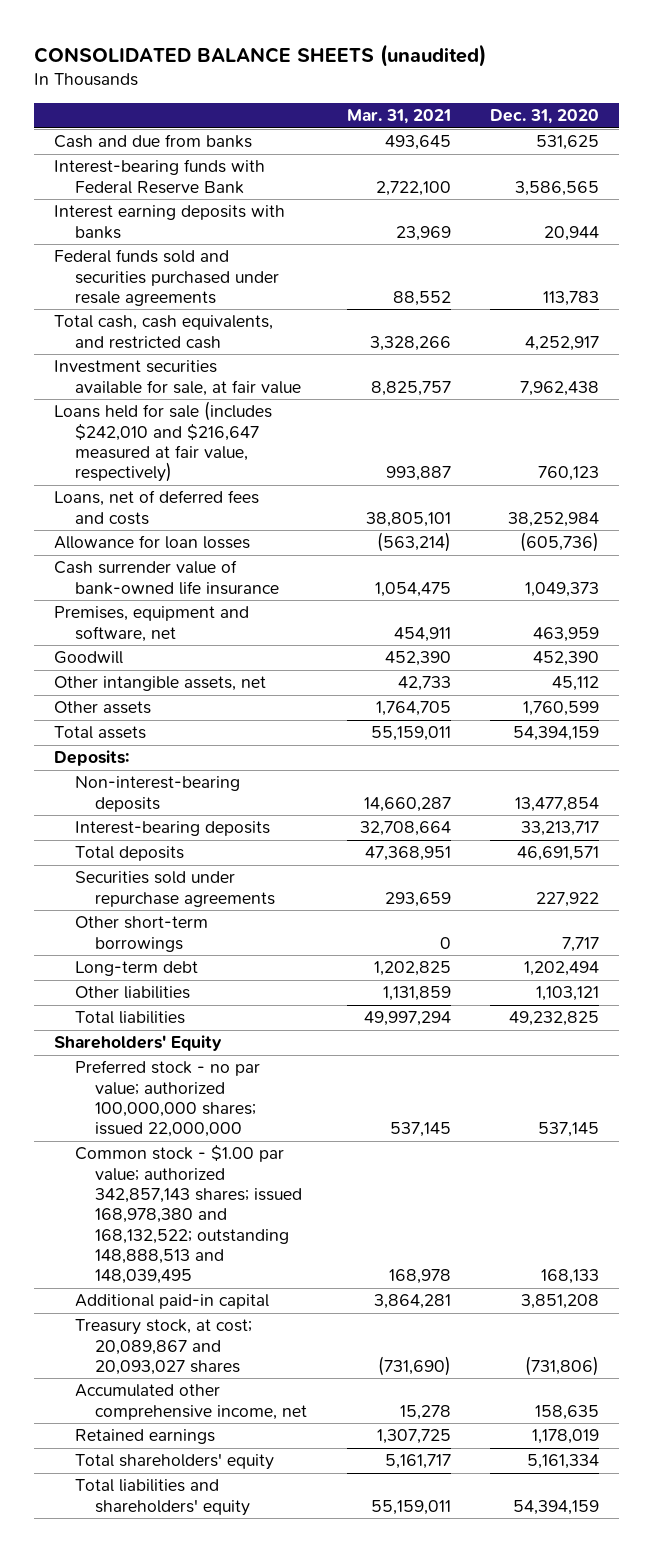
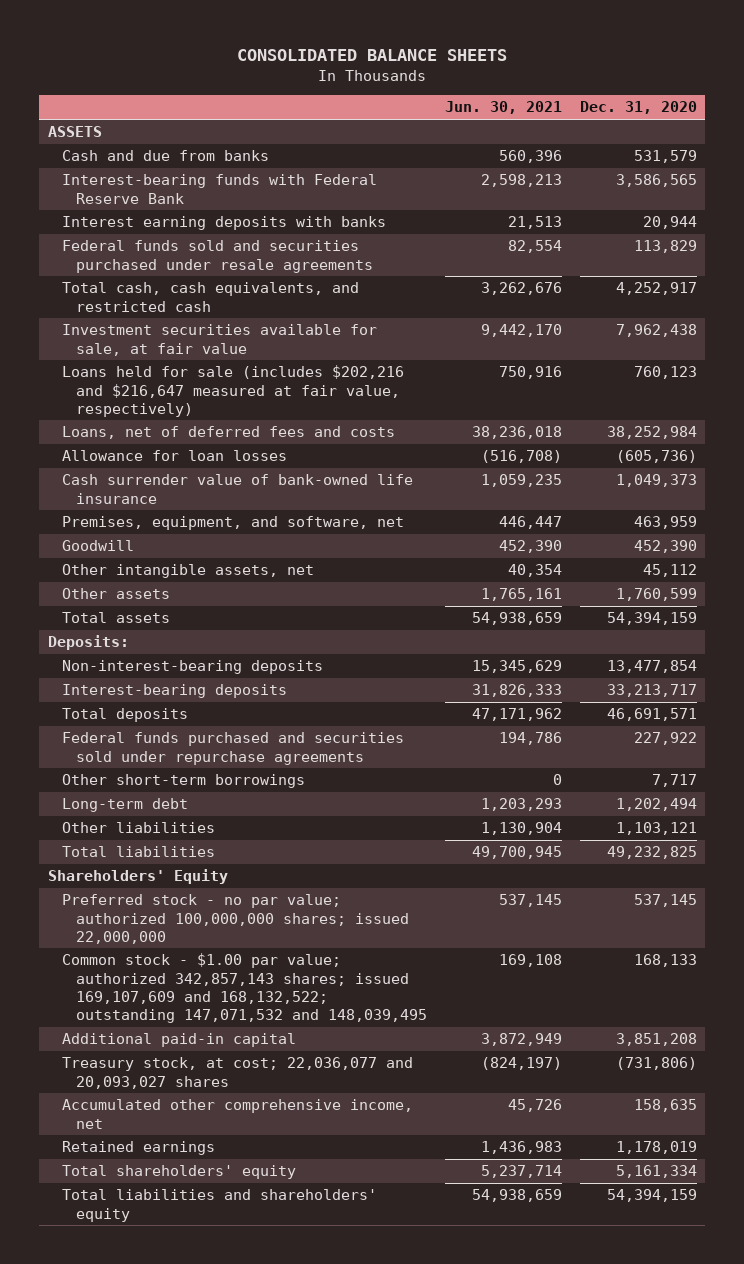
- CONSOLIDATED BALANCE SHEETS (unaudited)
+ CONSOLIDATED BALANCE SHEETS
- | Mar. 31, 2021 | Dec. 31, 2020
+ | Jun. 30, 2021 | Dec. 31, 2020
- Cash and due from banks | 493,645 | 531,625
+ ASSETS
+ Cash and due from banks | 560,396 | 531,579
- Federal funds sold and securities purchased under resale agreements | 88,552 | 113,783
+ Federal funds sold and securities purchased under resale agreements | 82,554 | 113,829
- Loans held for sale (includes $242,010 and $216,647 measured at fair value, respectively) | 993,887 | 760,123
+ Loans held for sale (includes $202,216 and $216,647 measured at fair value, respectively) | 750,916 | 760,123
- Premises, equipment and software, net | 454,911 | 463,959
+ Premises, equipment, and software, net | 446,447 | 463,959
- Securities sold under repurchase agreements | 293,659 | 227,922
+ Federal funds purchased and securities sold under repurchase agreements | 194,786 | 227,922
- Common stock - $1.00 par value; authorized 342,857,143 shares; issued 168,978,380 and 168,132,522; outstanding 148,888,513 and 148,039,495 | 168,978 | 168,133
+ Common stock - $1.00 par value; authorized 342,857,143 shares; issued 169,107,609 and 168,132,522; outstanding 147,071,532 and 148,039,495 | 169,108 | 168,133
- Treasury stock, at cost; 20,089,867 and 20,093,027 shares | (731,690) | (731,806)
+ Treasury stock, at cost; 22,036,077 and 20,093,027 shares | (824,197) | (731,806)

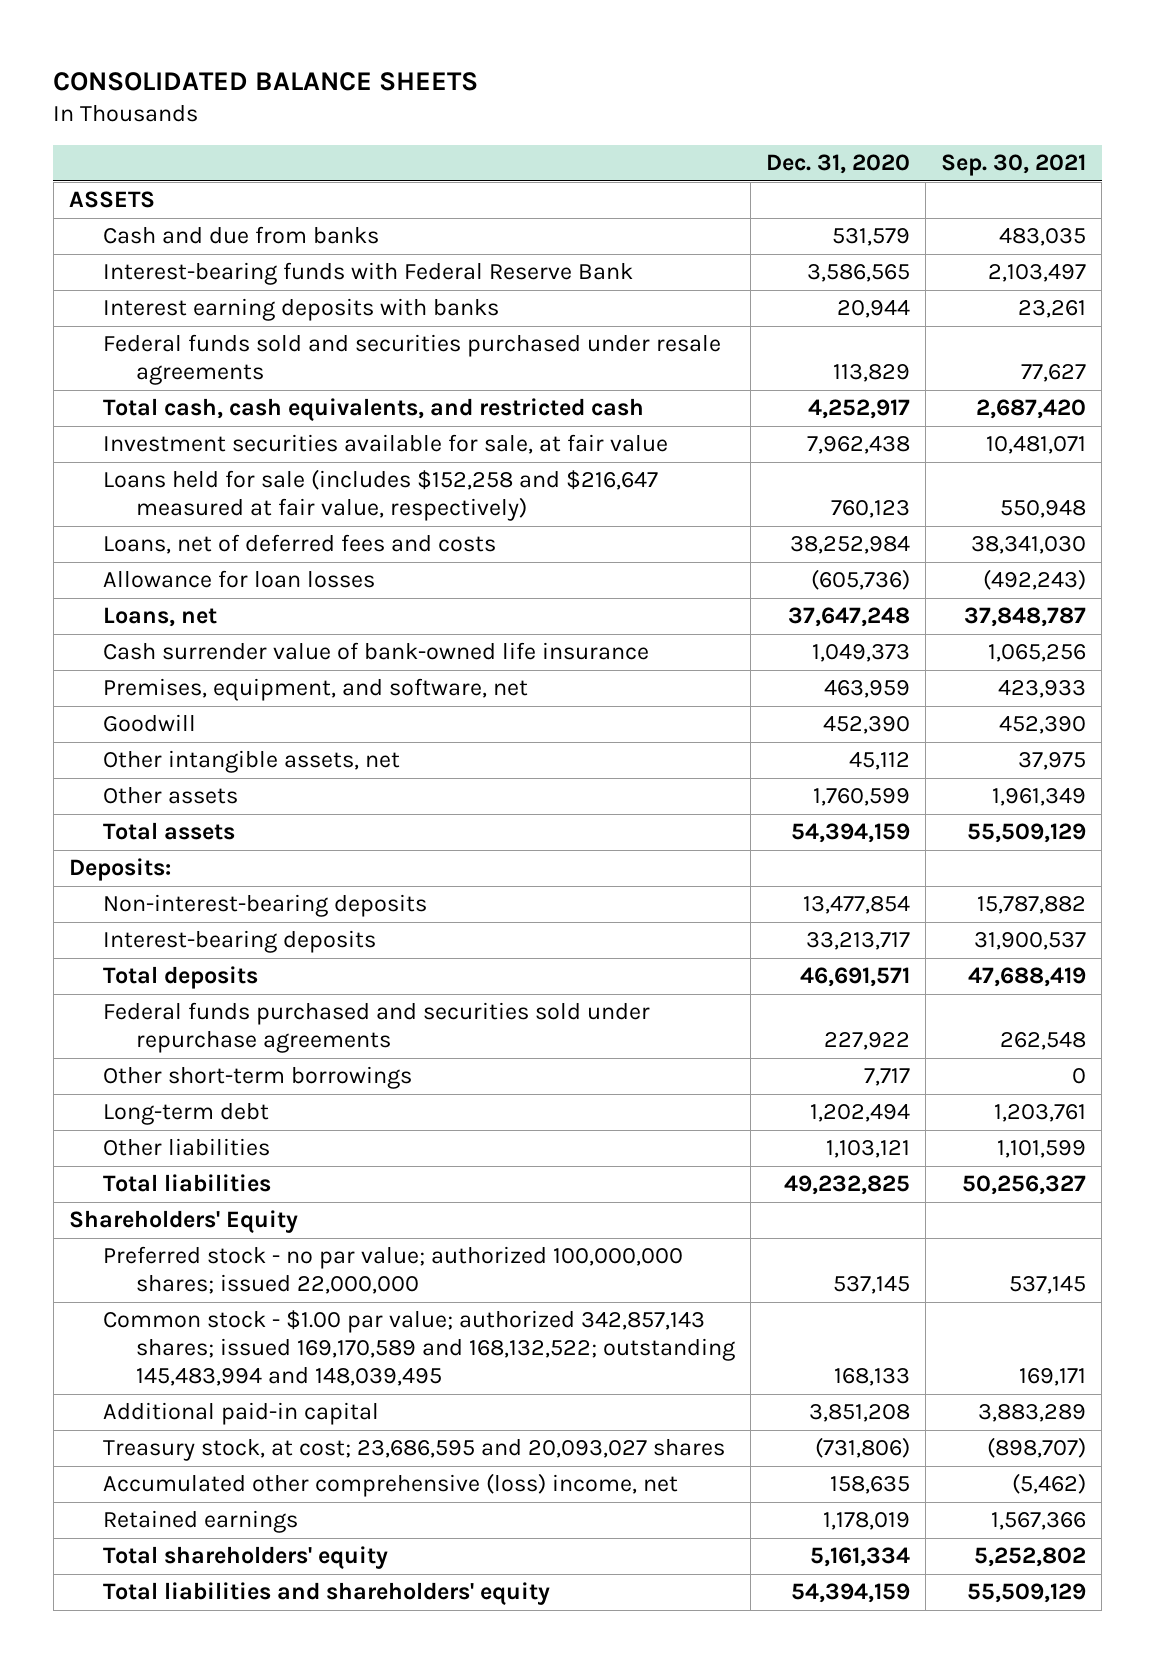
- | Jun. 30, 2021 | Dec. 31, 2020
+ | Dec. 31, 2020 | Sep. 30, 2021
- Loans held for sale (includes $202,216 and $216,647 measured at fair value, respectively) | 750,916 | 760,123
+ Loans held for sale (includes $152,258 and $216,647 measured at fair value, respectively) | 760,123 | 550,948
+ Loans, net | 37,647,248 | 37,848,787
- Common stock - $1.00 par value; authorized 342,857,143 shares; issued 169,107,609 and 168,132,522; outstanding 147,071,532 and 148,039,495 | 169,108 | 168,133
+ Common stock - $1.00 par value; authorized 342,857,143 shares; issued 169,170,589 and 168,132,522; outstanding 145,483,994 and 148,039,495 | 168,133 | 169,171
- Treasury stock, at cost; 22,036,077 and 20,093,027 shares | (824,197) | (731,806)
- Accumulated other comprehensive income, net | 45,726 | 158,635
+ Treasury stock, at cost; 23,686,595 and 20,093,027 shares | (731,806) | (898,707)
+ Accumulated other comprehensive (loss) income, net | 158,635 | (5,462)

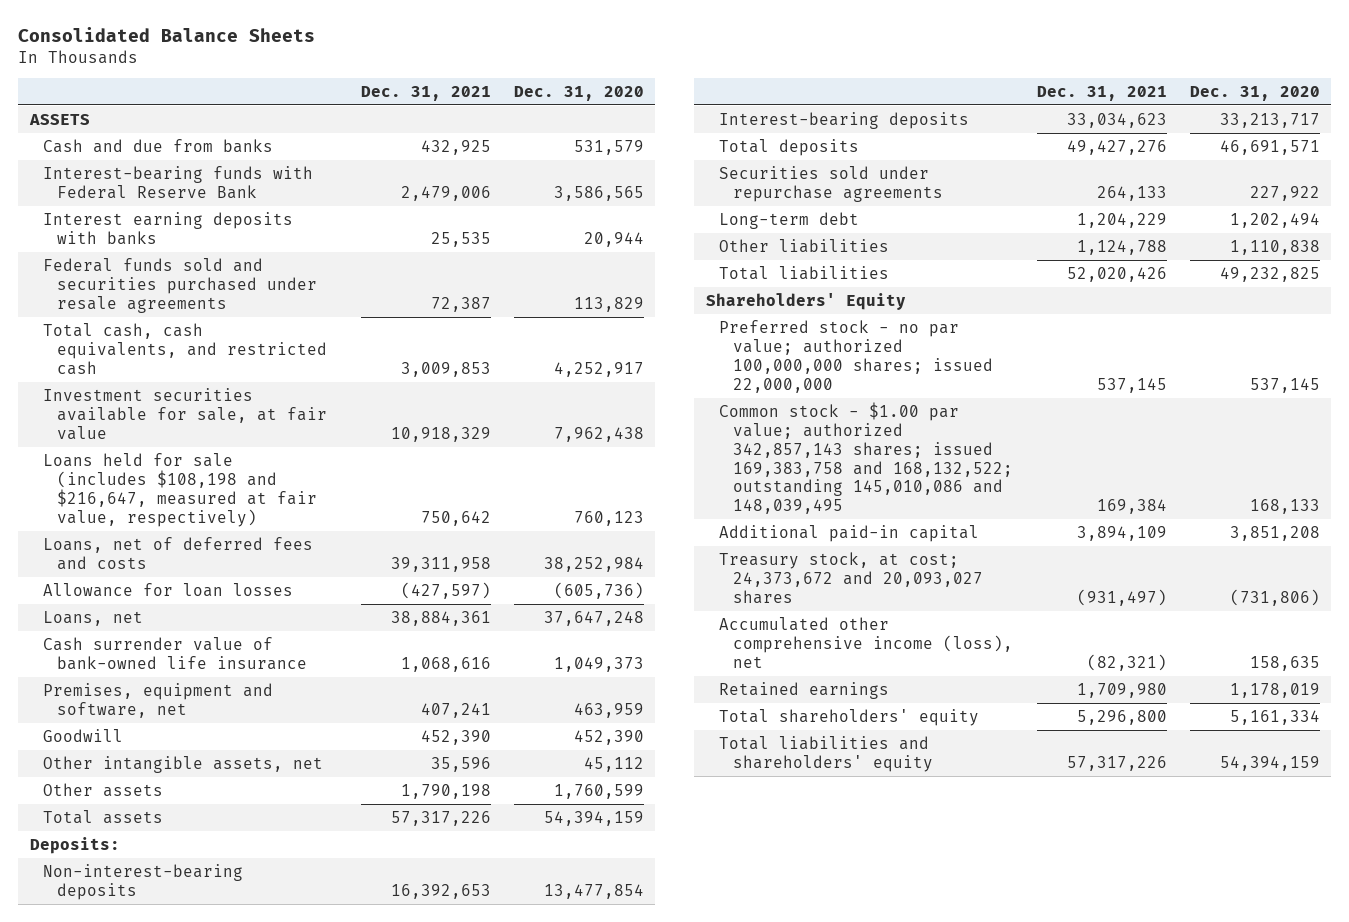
- CONSOLIDATED BALANCE SHEETS
+ Consolidated Balance Sheets
- | Dec. 31, 2020 | Sep. 30, 2021
+ | Dec. 31, 2021 | Dec. 31, 2020
- Loans held for sale (includes $152,258 and $216,647 measured at fair value, respectively) | 760,123 | 550,948
+ Loans held for sale (includes $108,198 and $216,647, measured at fair value, respectively) | 750,642 | 760,123
- Premises, equipment, and software, net | 463,959 | 423,933
+ Premises, equipment and software, net | 407,241 | 463,959
- Federal funds purchased and securities sold under repurchase agreements | 227,922 | 262,548
- Other short-term borrowings | 7,717 | 0
+ Securities sold under repurchase agreements | 264,133 | 227,922
- Other liabilities | 1,103,121 | 1,101,599
+ Other liabilities | 1,124,788 | 1,110,838
- Common stock - $1.00 par value; authorized 342,857,143 shares; issued 169,170,589 and 168,132,522; outstanding 145,483,994 and 148,039,495 | 168,133 | 169,171
+ Common stock - $1.00 par value; authorized 342,857,143 shares; issued 169,383,758 and 168,132,522; outstanding 145,010,086 and 148,039,495 | 169,384 | 168,133
- Treasury stock, at cost; 23,686,595 and 20,093,027 shares | (731,806) | (898,707)
- Accumulated other comprehensive (loss) income, net | 158,635 | (5,462)
+ Treasury stock, at cost; 24,373,672 and 20,093,027 shares | (931,497) | (731,806)
+ Accumulated other comprehensive income (loss), net | (82,321) | 158,635

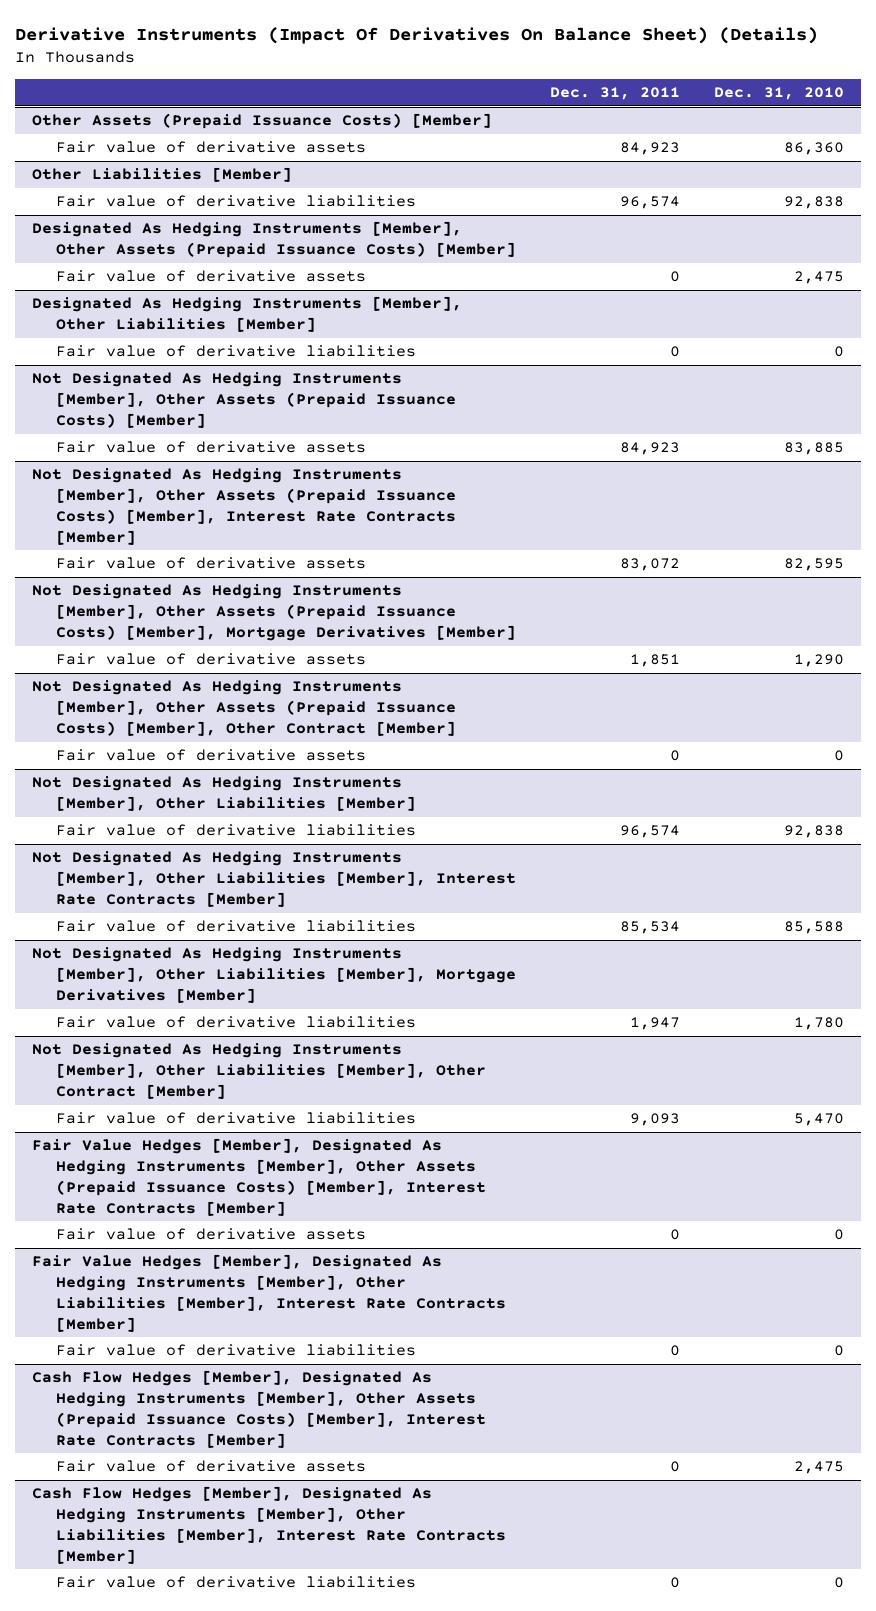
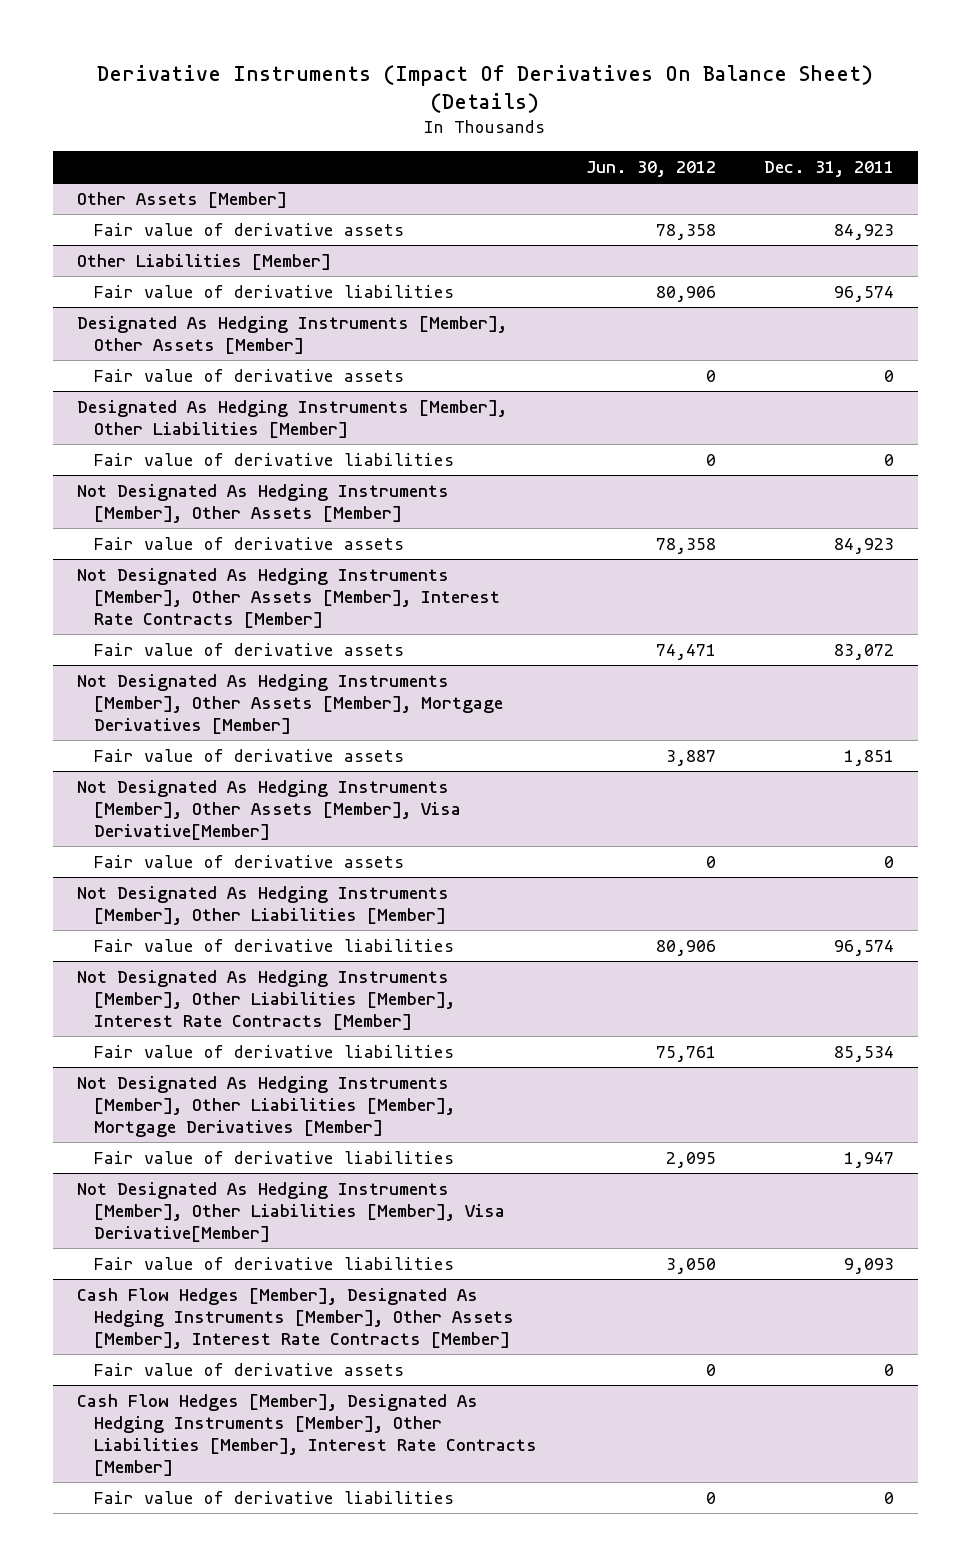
- | Dec. 31, 2011 | Dec. 31, 2010
+ | Jun. 30, 2012 | Dec. 31, 2011
- Other Assets (Prepaid Issuance Costs) [Member]
+ Other Assets [Member]
- Designated As Hedging Instruments [Member], Other Assets (Prepaid Issuance Costs) [Member]
+ Designated As Hedging Instruments [Member], Other Assets [Member]
- Not Designated As Hedging Instruments [Member], Other Assets (Prepaid Issuance Costs) [Member]
+ Not Designated As Hedging Instruments [Member], Other Assets [Member]
- Not Designated As Hedging Instruments [Member], Other Assets (Prepaid Issuance Costs) [Member], Interest Rate Contracts [Member]
+ Not Designated As Hedging Instruments [Member], Other Assets [Member], Interest Rate Contracts [Member]
- Not Designated As Hedging Instruments [Member], Other Assets (Prepaid Issuance Costs) [Member], Mortgage Derivatives [Member]
+ Not Designated As Hedging Instruments [Member], Other Assets [Member], Mortgage Derivatives [Member]
- Not Designated As Hedging Instruments [Member], Other Assets (Prepaid Issuance Costs) [Member], Other Contract [Member]
+ Not Designated As Hedging Instruments [Member], Other Assets [Member], Visa Derivative[Member]
- Not Designated As Hedging Instruments [Member], Other Liabilities [Member], Other Contract [Member]
+ Not Designated As Hedging Instruments [Member], Other Liabilities [Member], Visa Derivative[Member]
- Fair Value Hedges [Member], Designated As Hedging Instruments [Member], Other Assets (Prepaid Issuance Costs) [Member], Interest Rate Contracts [Member]
- Fair value of derivative assets | 0 | 0
- Fair Value Hedges [Member], Designated As Hedging Instruments [Member], Other Liabilities [Member], Interest Rate Contracts [Member]
- Fair value of derivative liabilities | 0 | 0
- Cash Flow Hedges [Member], Designated As Hedging Instruments [Member], Other Assets (Prepaid Issuance Costs) [Member], Interest Rate Contracts [Member]
+ Cash Flow Hedges [Member], Designated As Hedging Instruments [Member], Other Assets [Member], Interest Rate Contracts [Member]

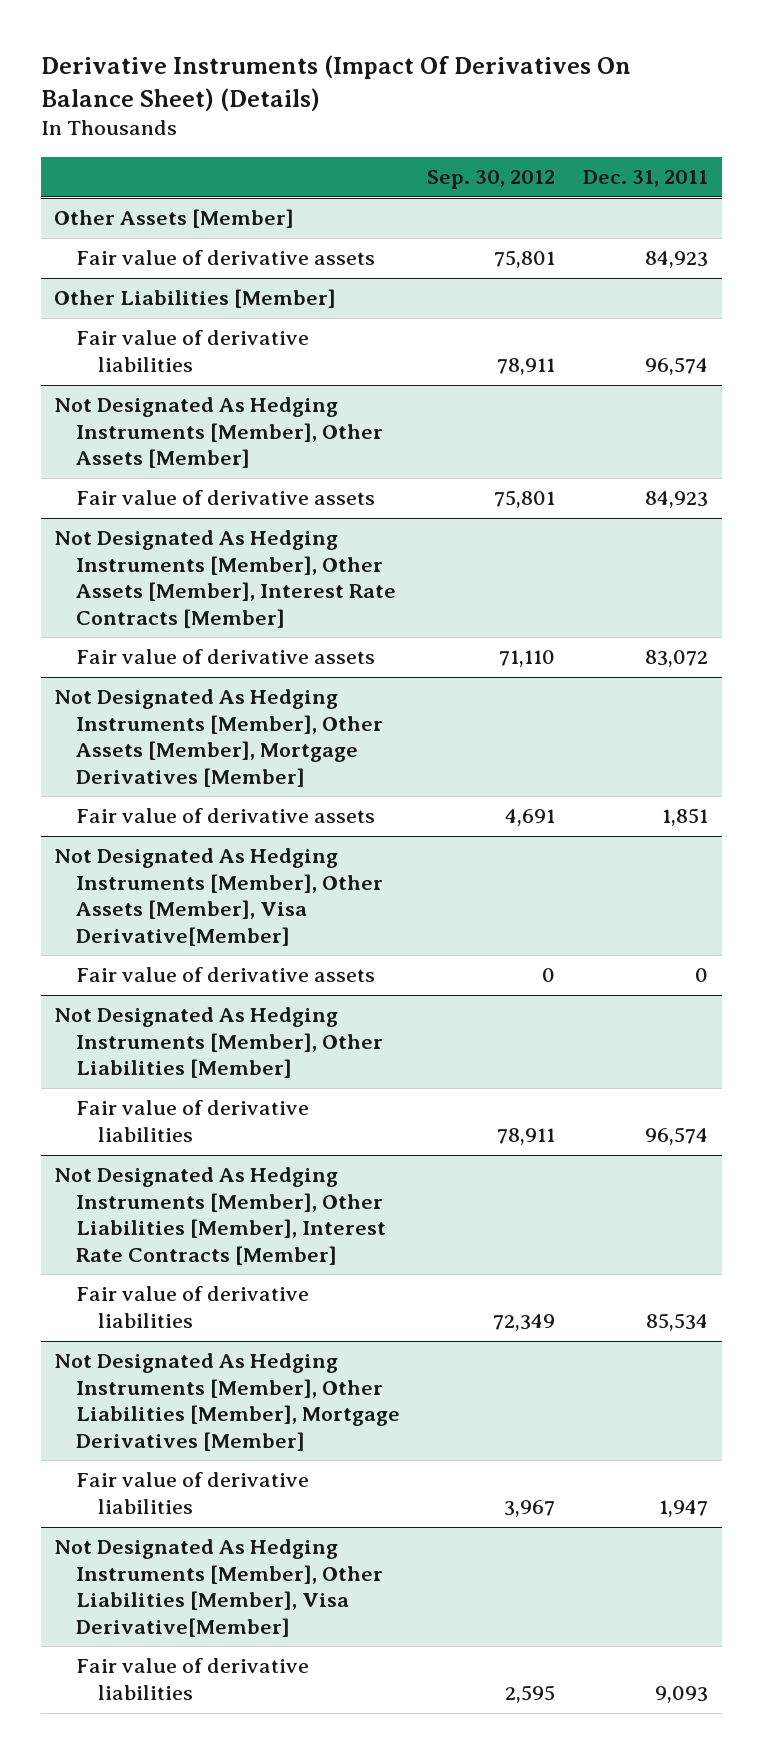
- | Jun. 30, 2012 | Dec. 31, 2011
+ | Sep. 30, 2012 | Dec. 31, 2011
- Designated As Hedging Instruments [Member], Other Assets [Member]
- Fair value of derivative assets | 0 | 0
- Designated As Hedging Instruments [Member], Other Liabilities [Member]
- Fair value of derivative liabilities | 0 | 0
- Cash Flow Hedges [Member], Designated As Hedging Instruments [Member], Other Assets [Member], Interest Rate Contracts [Member]
- Fair value of derivative assets | 0 | 0
- Cash Flow Hedges [Member], Designated As Hedging Instruments [Member], Other Liabilities [Member], Interest Rate Contracts [Member]
- Fair value of derivative liabilities | 0 | 0

